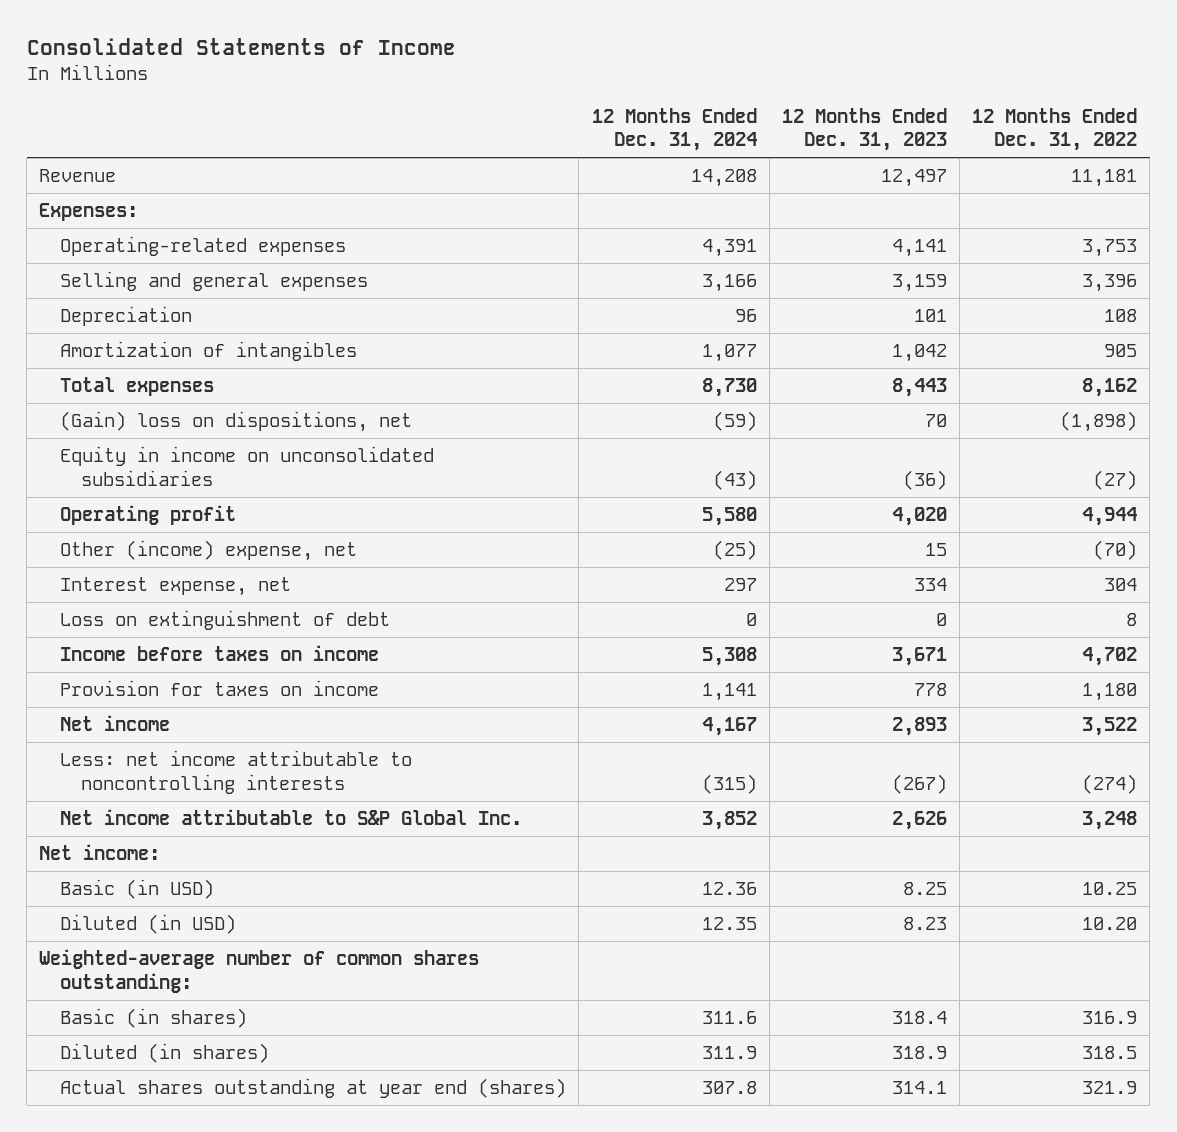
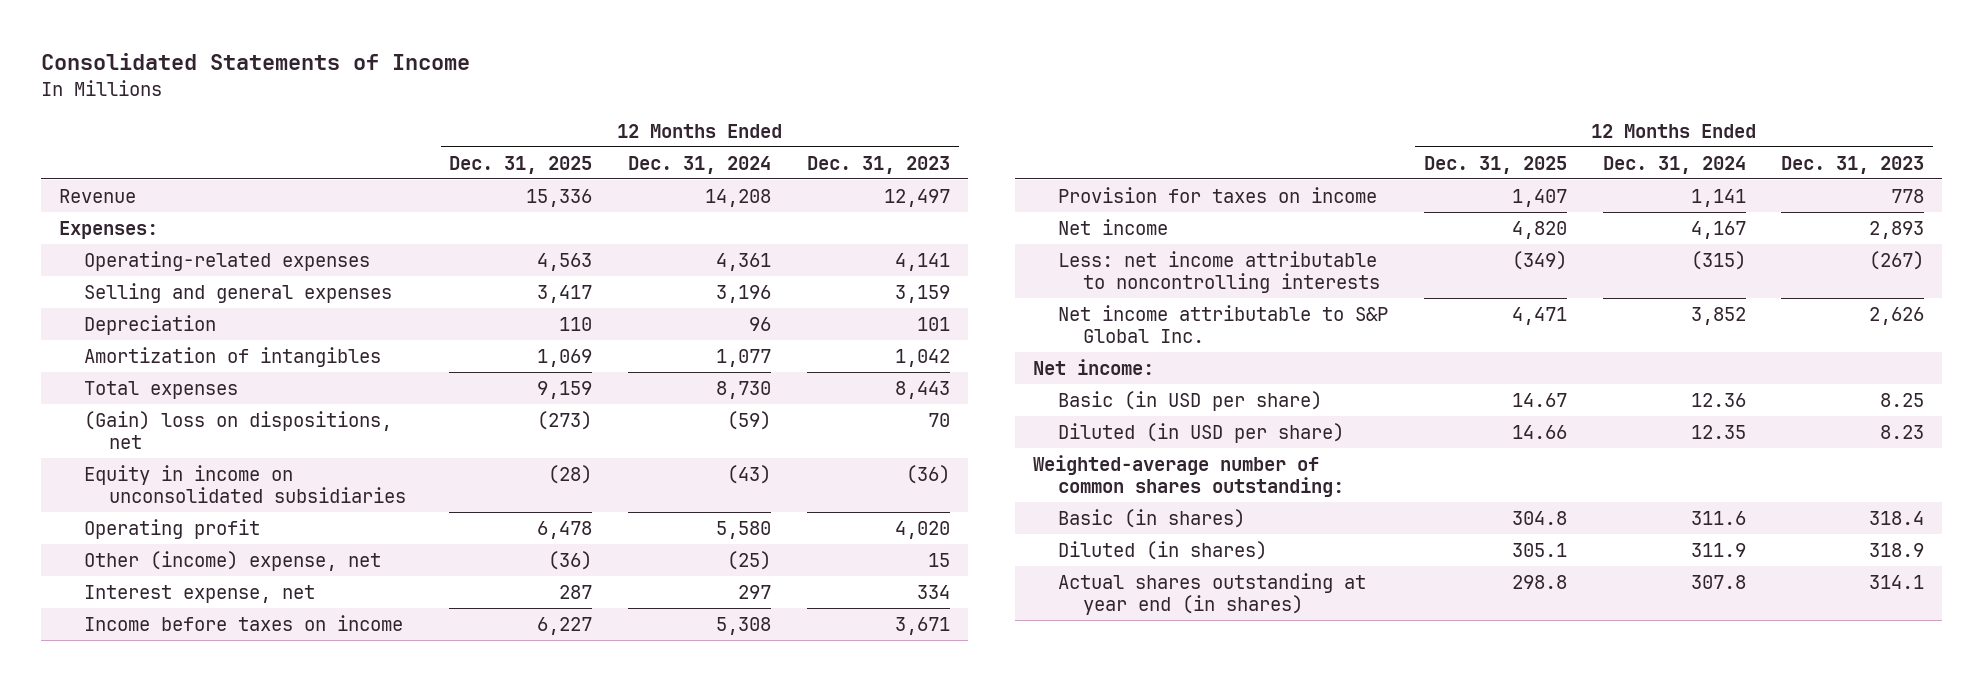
- | 12 Months Ended Dec. 31, 2024 | 12 Months Ended Dec. 31, 2023 | 12 Months Ended Dec. 31, 2022
+ | 12 Months Ended Dec. 31, 2025 | 12 Months Ended Dec. 31, 2024 | 12 Months Ended Dec. 31, 2023
- Operating-related expenses | 4,391 | 4,141 | 3,753
- Selling and general expenses | 3,166 | 3,159 | 3,396
+ Operating-related expenses | 4,563 | 4,361 | 4,141
+ Selling and general expenses | 3,417 | 3,196 | 3,159
- Loss on extinguishment of debt | 0 | 0 | 8
- Basic (in USD) | 12.36 | 8.25 | 10.25
- Diluted (in USD) | 12.35 | 8.23 | 10.20
+ Basic (in USD per share) | 14.67 | 12.36 | 8.25
+ Diluted (in USD per share) | 14.66 | 12.35 | 8.23
- Actual shares outstanding at year end (shares) | 307.8 | 314.1 | 321.9
+ Actual shares outstanding at year end (in shares) | 298.8 | 307.8 | 314.1

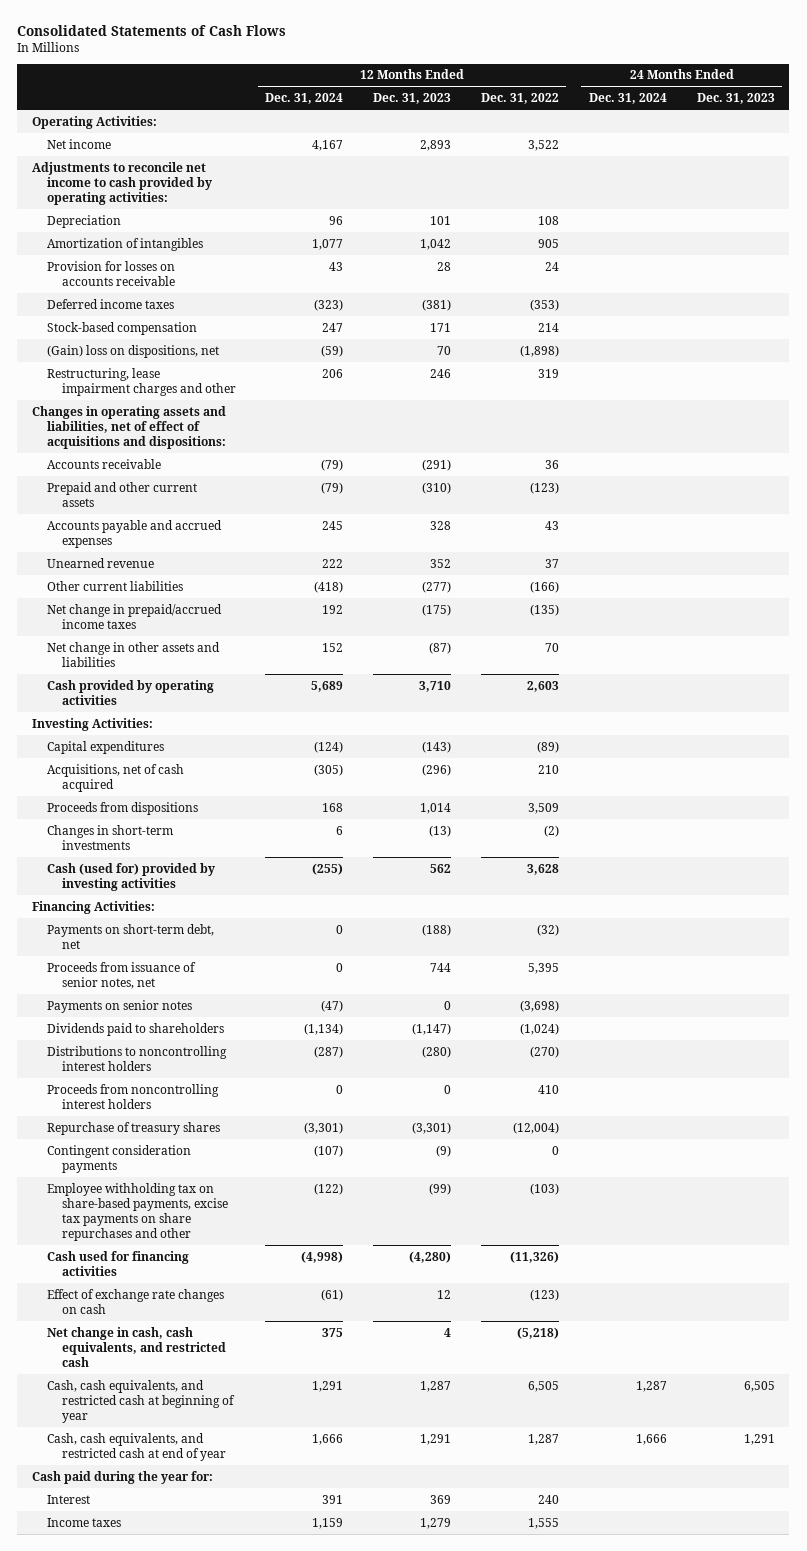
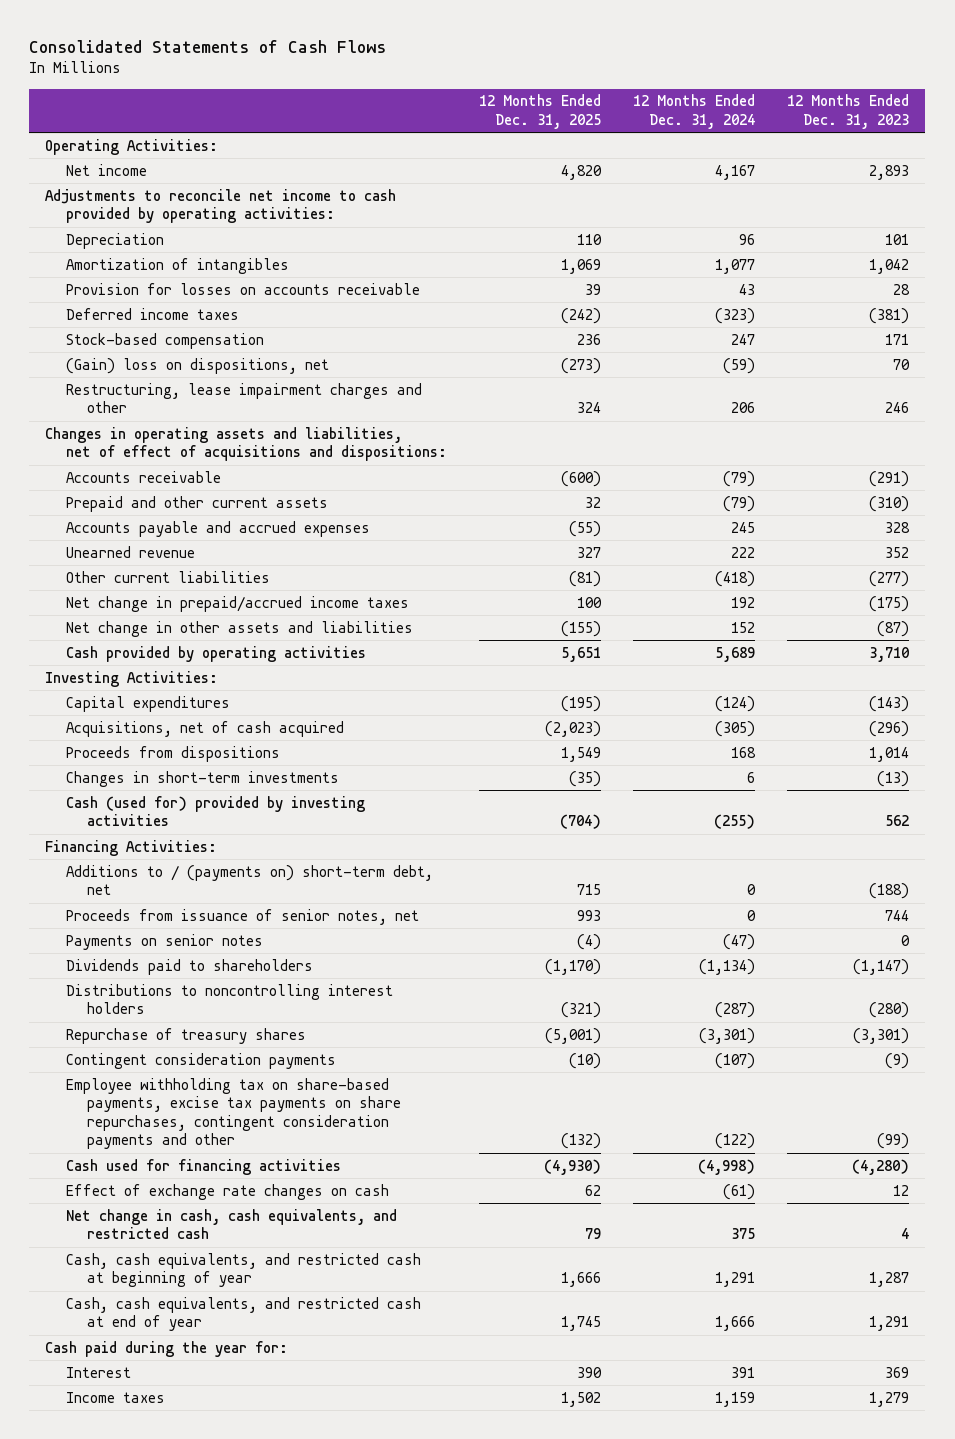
- | 12 Months Ended Dec. 31, 2024 | 12 Months Ended Dec. 31, 2023 | 12 Months Ended Dec. 31, 2022 | 24 Months Ended Dec. 31, 2024 | 24 Months Ended Dec. 31, 2023
+ | 12 Months Ended Dec. 31, 2025 | 12 Months Ended Dec. 31, 2024 | 12 Months Ended Dec. 31, 2023
- Payments on short-term debt, net | 0 | (188) | (32) | |
+ Additions to / (payments on) short-term debt, net | 715 | 0 | (188)
- Proceeds from noncontrolling interest holders | 0 | 0 | 410 | |
- Employee withholding tax on share-based payments, excise tax payments on share repurchases and other | (122) | (99) | (103) | |
+ Employee withholding tax on share-based payments, excise tax payments on share repurchases, contingent consideration payments and other | (132) | (122) | (99)

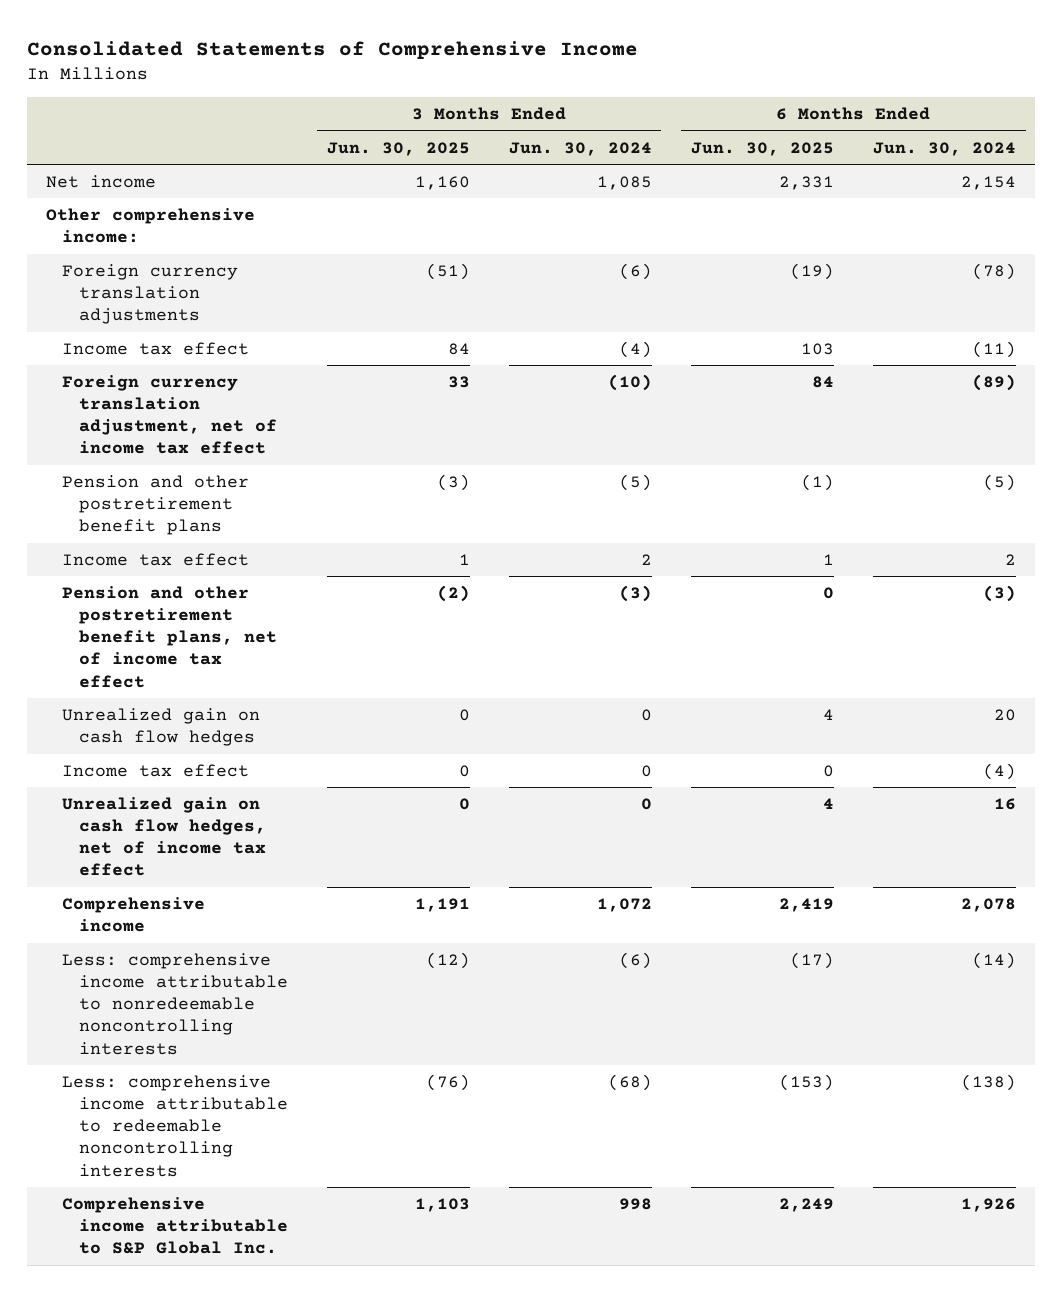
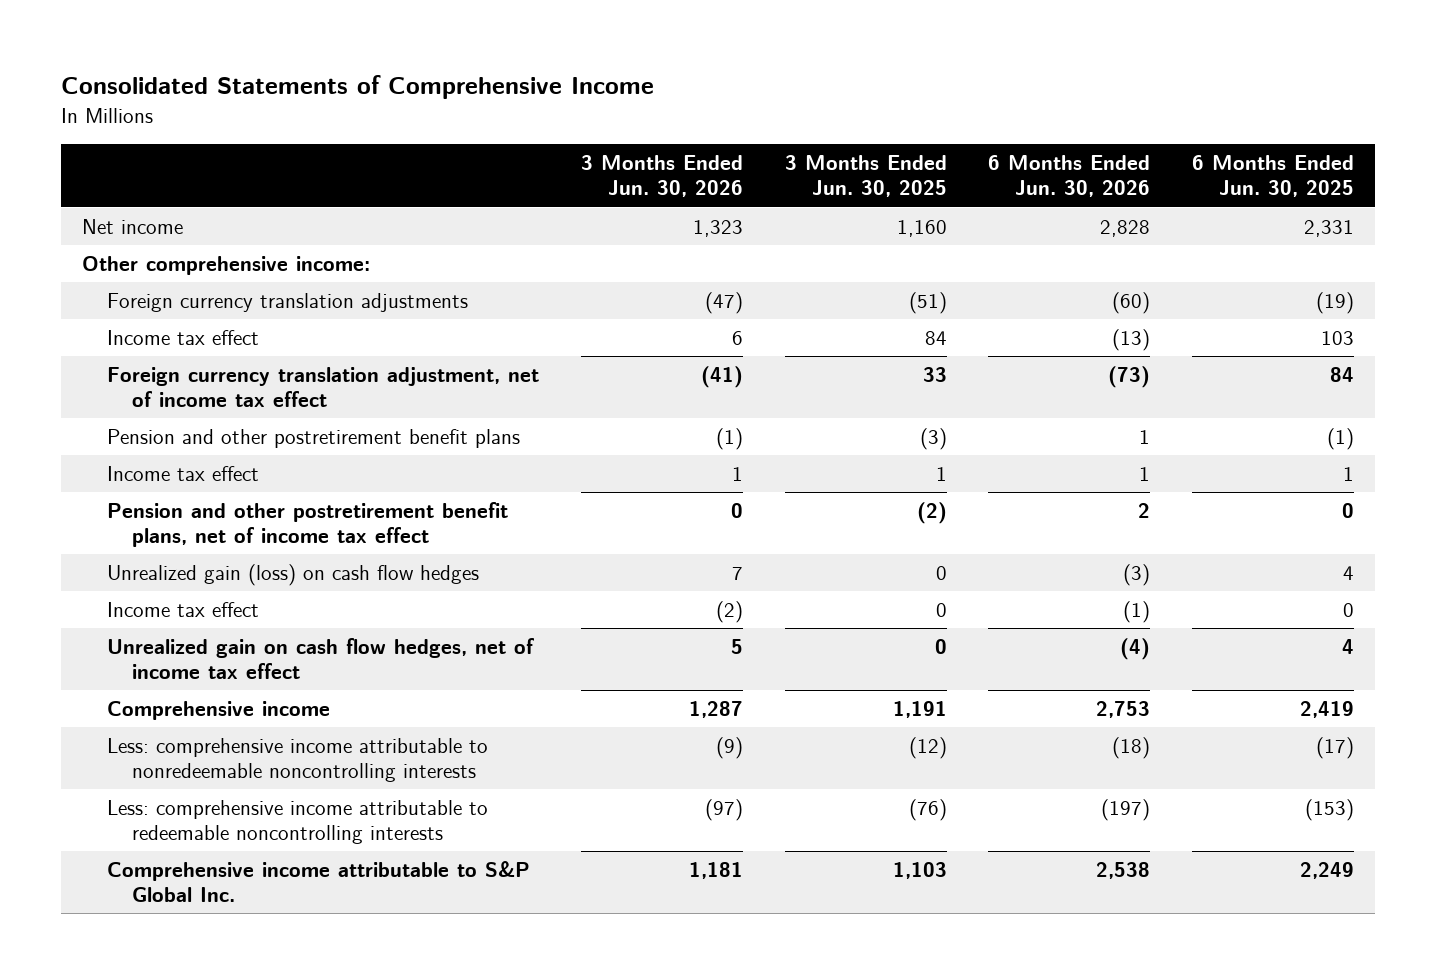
- | 3 Months Ended Jun. 30, 2025 | 3 Months Ended Jun. 30, 2024 | 6 Months Ended Jun. 30, 2025 | 6 Months Ended Jun. 30, 2024
+ | 3 Months Ended Jun. 30, 2026 | 3 Months Ended Jun. 30, 2025 | 6 Months Ended Jun. 30, 2026 | 6 Months Ended Jun. 30, 2025
- Unrealized gain on cash flow hedges | 0 | 0 | 4 | 20
+ Unrealized gain (loss) on cash flow hedges | 7 | 0 | (3) | 4

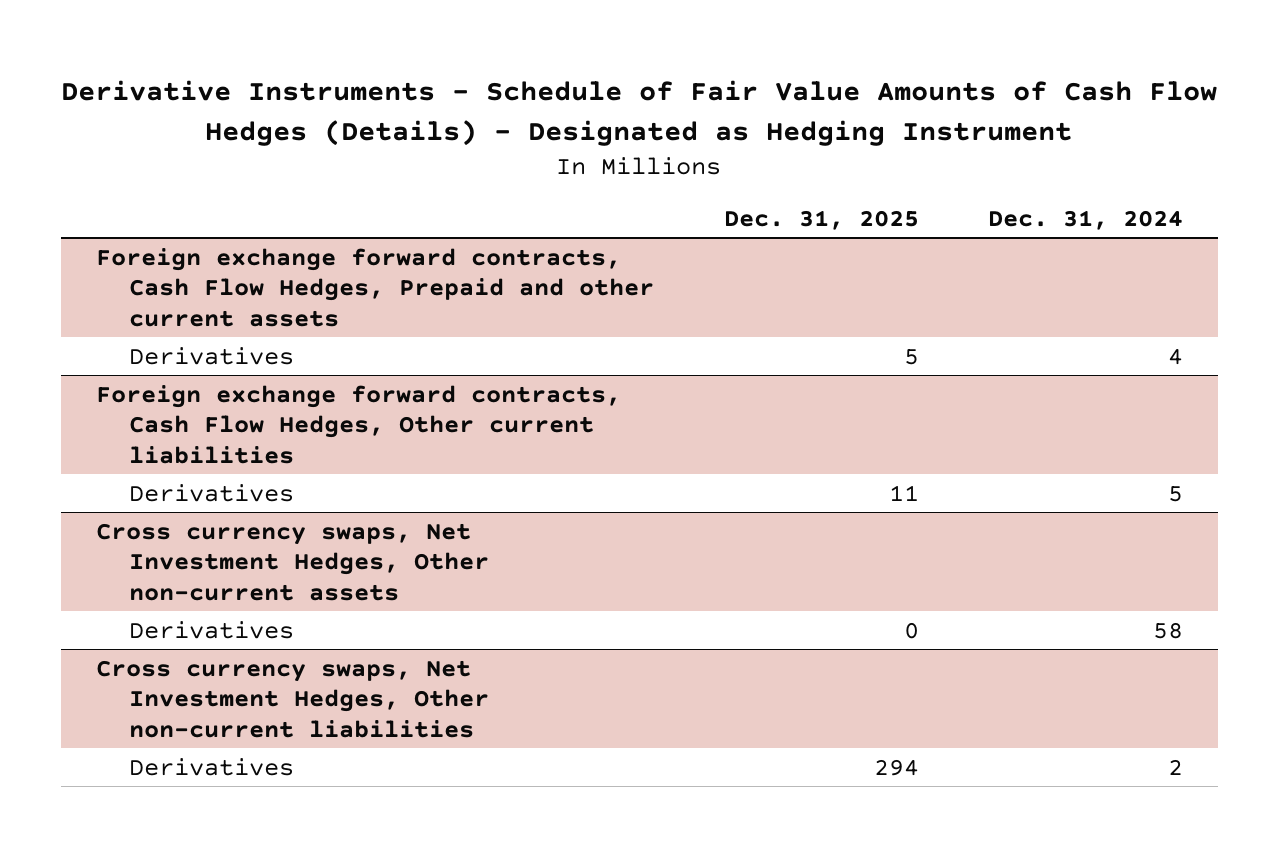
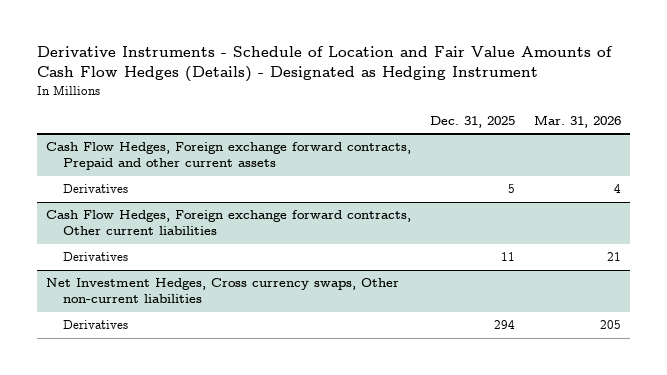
- Derivative Instruments - Schedule of Fair Value Amounts of Cash Flow Hedges (Details) - Designated as Hedging Instrument
+ Derivative Instruments - Schedule of Location and Fair Value Amounts of Cash Flow Hedges (Details) - Designated as Hedging Instrument
- | Dec. 31, 2025 | Dec. 31, 2024
+ | Dec. 31, 2025 | Mar. 31, 2026
- Foreign exchange forward contracts, Cash Flow Hedges, Prepaid and other current assets
+ Cash Flow Hedges, Foreign exchange forward contracts, Prepaid and other current assets
- Foreign exchange forward contracts, Cash Flow Hedges, Other current liabilities
+ Cash Flow Hedges, Foreign exchange forward contracts, Other current liabilities
- Cross currency swaps, Net Investment Hedges, Other non-current assets
- Derivatives | 0 | 58
- Cross currency swaps, Net Investment Hedges, Other non-current liabilities
+ Net Investment Hedges, Cross currency swaps, Other non-current liabilities

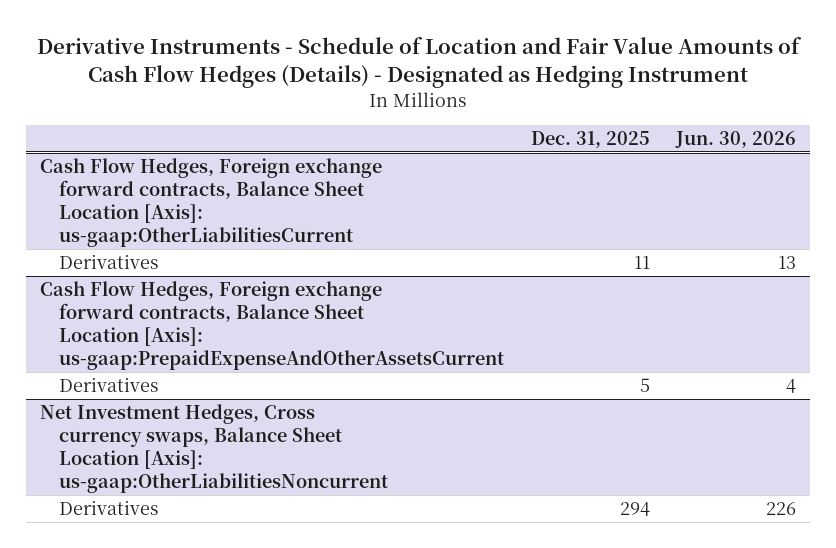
- | Dec. 31, 2025 | Mar. 31, 2026
+ | Dec. 31, 2025 | Jun. 30, 2026
- Cash Flow Hedges, Foreign exchange forward contracts, Prepaid and other current assets
- Derivatives | 5 | 4
- Cash Flow Hedges, Foreign exchange forward contracts, Other current liabilities
+ Cash Flow Hedges, Foreign exchange forward contracts, Balance Sheet Location [Axis]: us-gaap:OtherLiabilitiesCurrent
- Net Investment Hedges, Cross currency swaps, Other non-current liabilities
+ Cash Flow Hedges, Foreign exchange forward contracts, Balance Sheet Location [Axis]: us-gaap:PrepaidExpenseAndOtherAssetsCurrent
+ Derivatives | 5 | 4
+ Net Investment Hedges, Cross currency swaps, Balance Sheet Location [Axis]: us-gaap:OtherLiabilitiesNoncurrent

